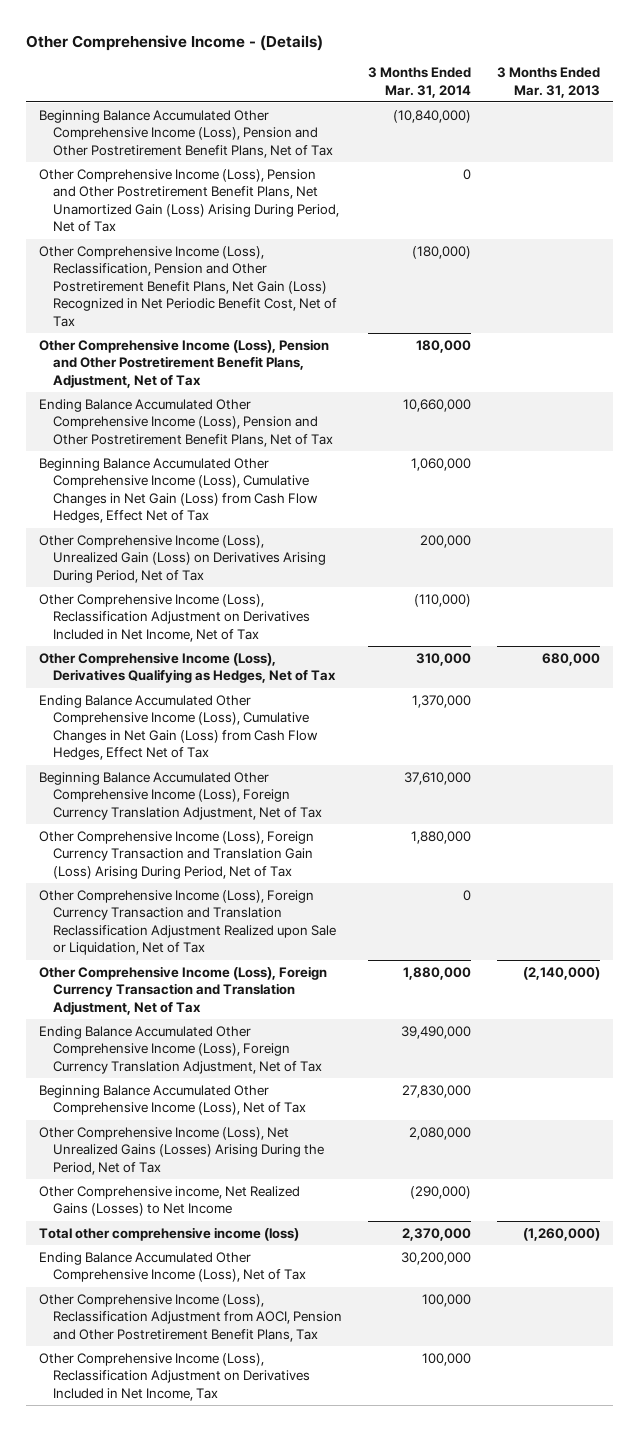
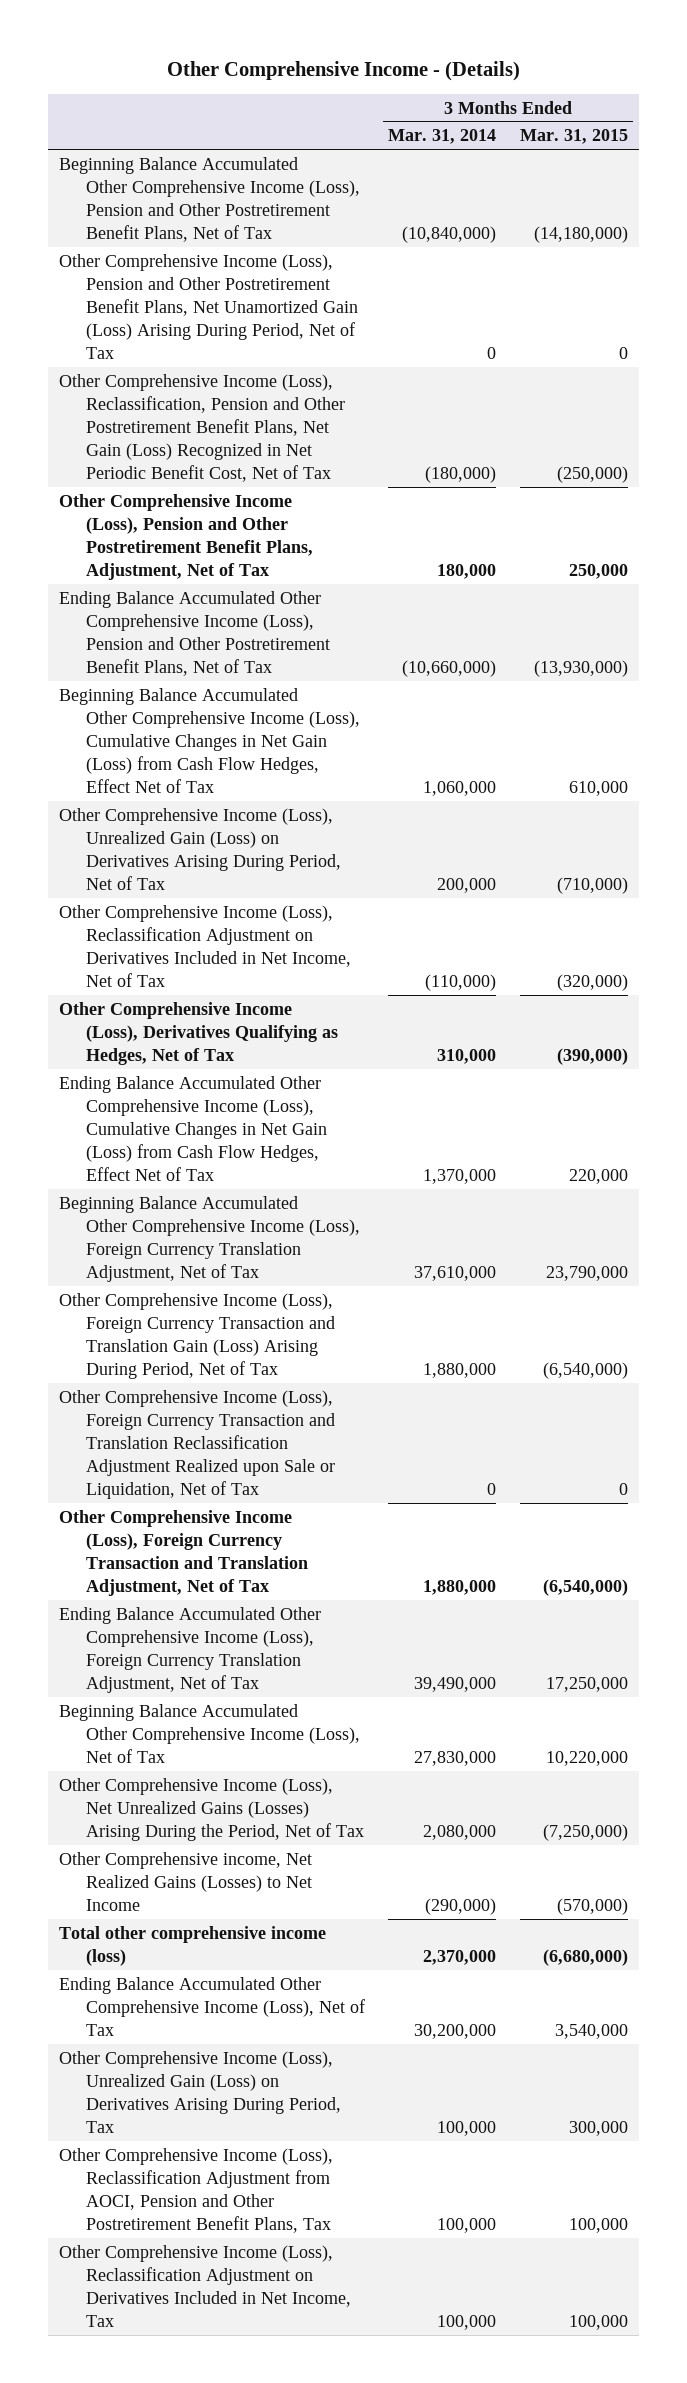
- | 3 Months Ended Mar. 31, 2014 | 3 Months Ended Mar. 31, 2013
+ | 3 Months Ended Mar. 31, 2014 | 3 Months Ended Mar. 31, 2015
- Ending Balance Accumulated Other Comprehensive Income (Loss), Pension and Other Postretirement Benefit Plans, Net of Tax | 10,660,000 |
+ Ending Balance Accumulated Other Comprehensive Income (Loss), Pension and Other Postretirement Benefit Plans, Net of Tax | (10,660,000) | (13,930,000)
+ Other Comprehensive Income (Loss), Unrealized Gain (Loss) on Derivatives Arising During Period, Tax | 100,000 | 300,000

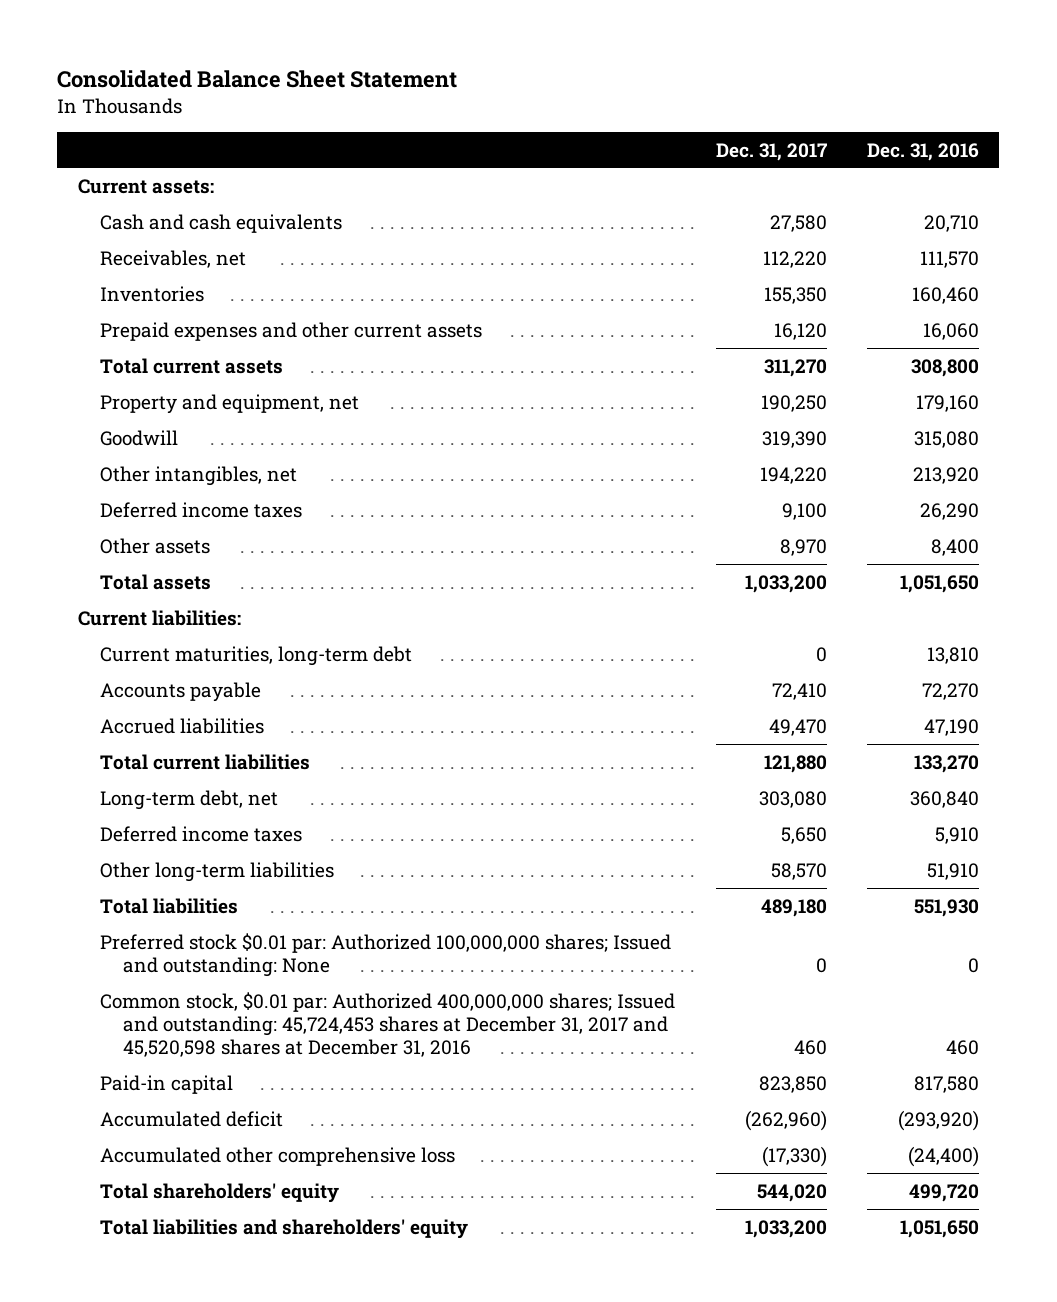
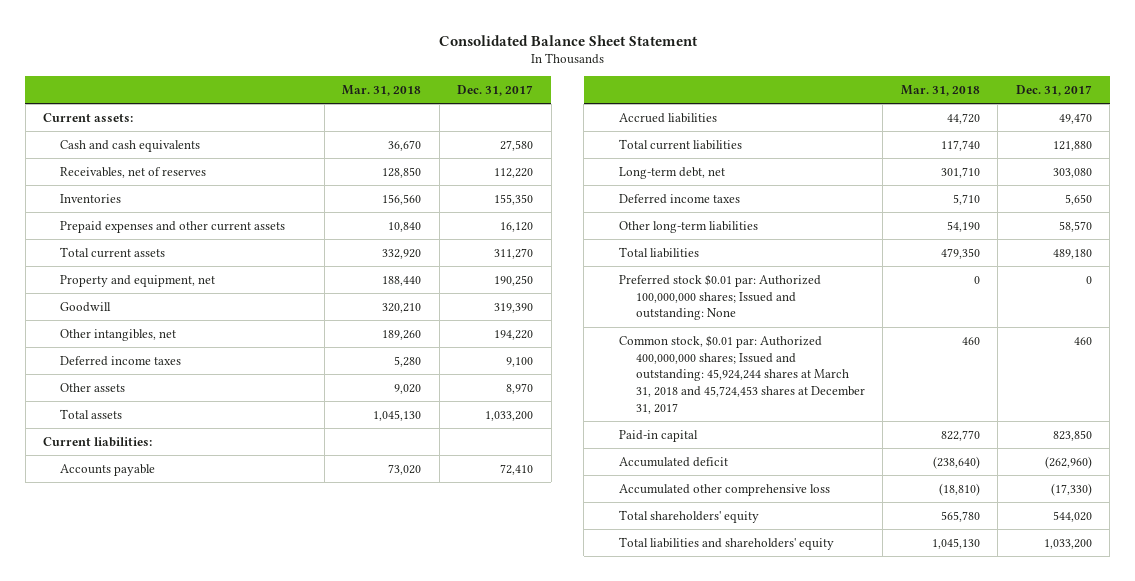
- | Dec. 31, 2017 | Dec. 31, 2016
+ | Mar. 31, 2018 | Dec. 31, 2017
- Receivables, net | 112,220 | 111,570
+ Receivables, net of reserves | 128,850 | 112,220
- Current maturities, long-term debt | 0 | 13,810
- Common stock, $0.01 par: Authorized 400,000,000 shares; Issued and outstanding: 45,724,453 shares at December 31, 2017 and 45,520,598 shares at December 31, 2016 | 460 | 460
+ Common stock, $0.01 par: Authorized 400,000,000 shares; Issued and outstanding: 45,924,244 shares at March 31, 2018 and 45,724,453 shares at December 31, 2017 | 460 | 460

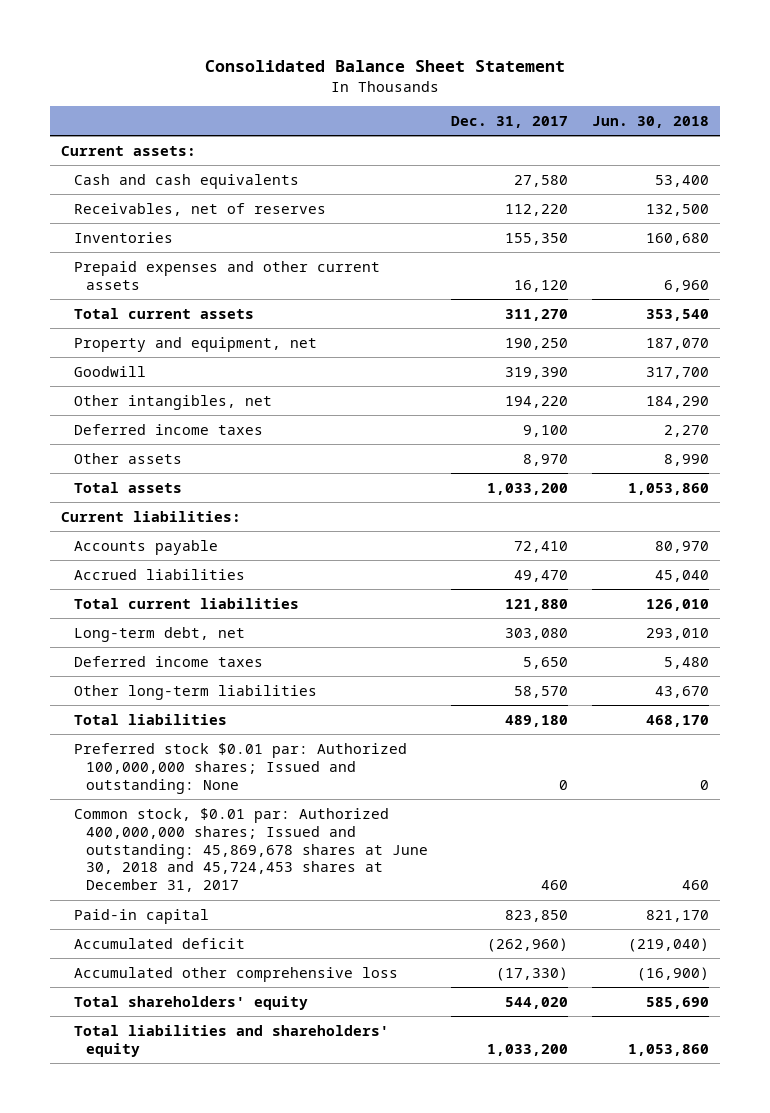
- | Mar. 31, 2018 | Dec. 31, 2017
+ | Dec. 31, 2017 | Jun. 30, 2018
- Common stock, $0.01 par: Authorized 400,000,000 shares; Issued and outstanding: 45,924,244 shares at March 31, 2018 and 45,724,453 shares at December 31, 2017 | 460 | 460
+ Common stock, $0.01 par: Authorized 400,000,000 shares; Issued and outstanding: 45,869,678 shares at June 30, 2018 and 45,724,453 shares at December 31, 2017 | 460 | 460

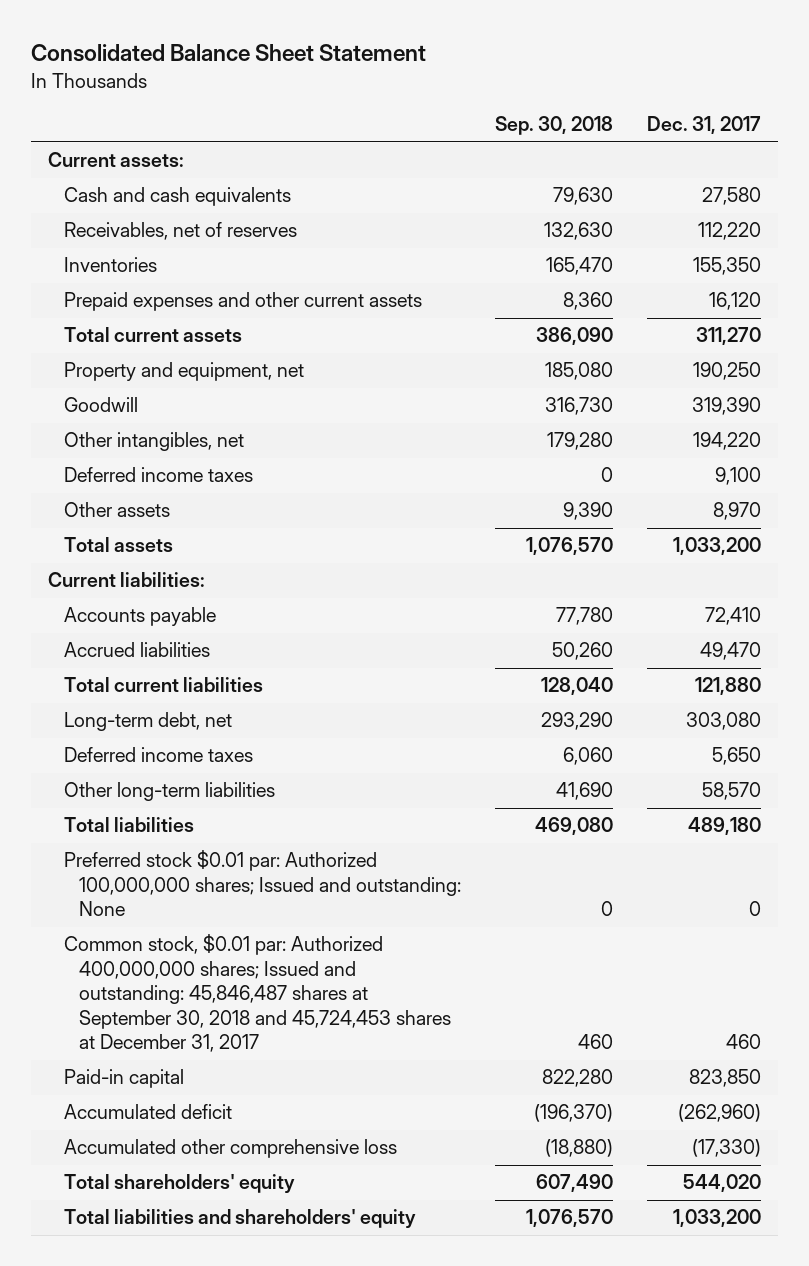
- | Dec. 31, 2017 | Jun. 30, 2018
+ | Sep. 30, 2018 | Dec. 31, 2017
- Common stock, $0.01 par: Authorized 400,000,000 shares; Issued and outstanding: 45,869,678 shares at June 30, 2018 and 45,724,453 shares at December 31, 2017 | 460 | 460
+ Common stock, $0.01 par: Authorized 400,000,000 shares; Issued and outstanding: 45,846,487 shares at September 30, 2018 and 45,724,453 shares at December 31, 2017 | 460 | 460

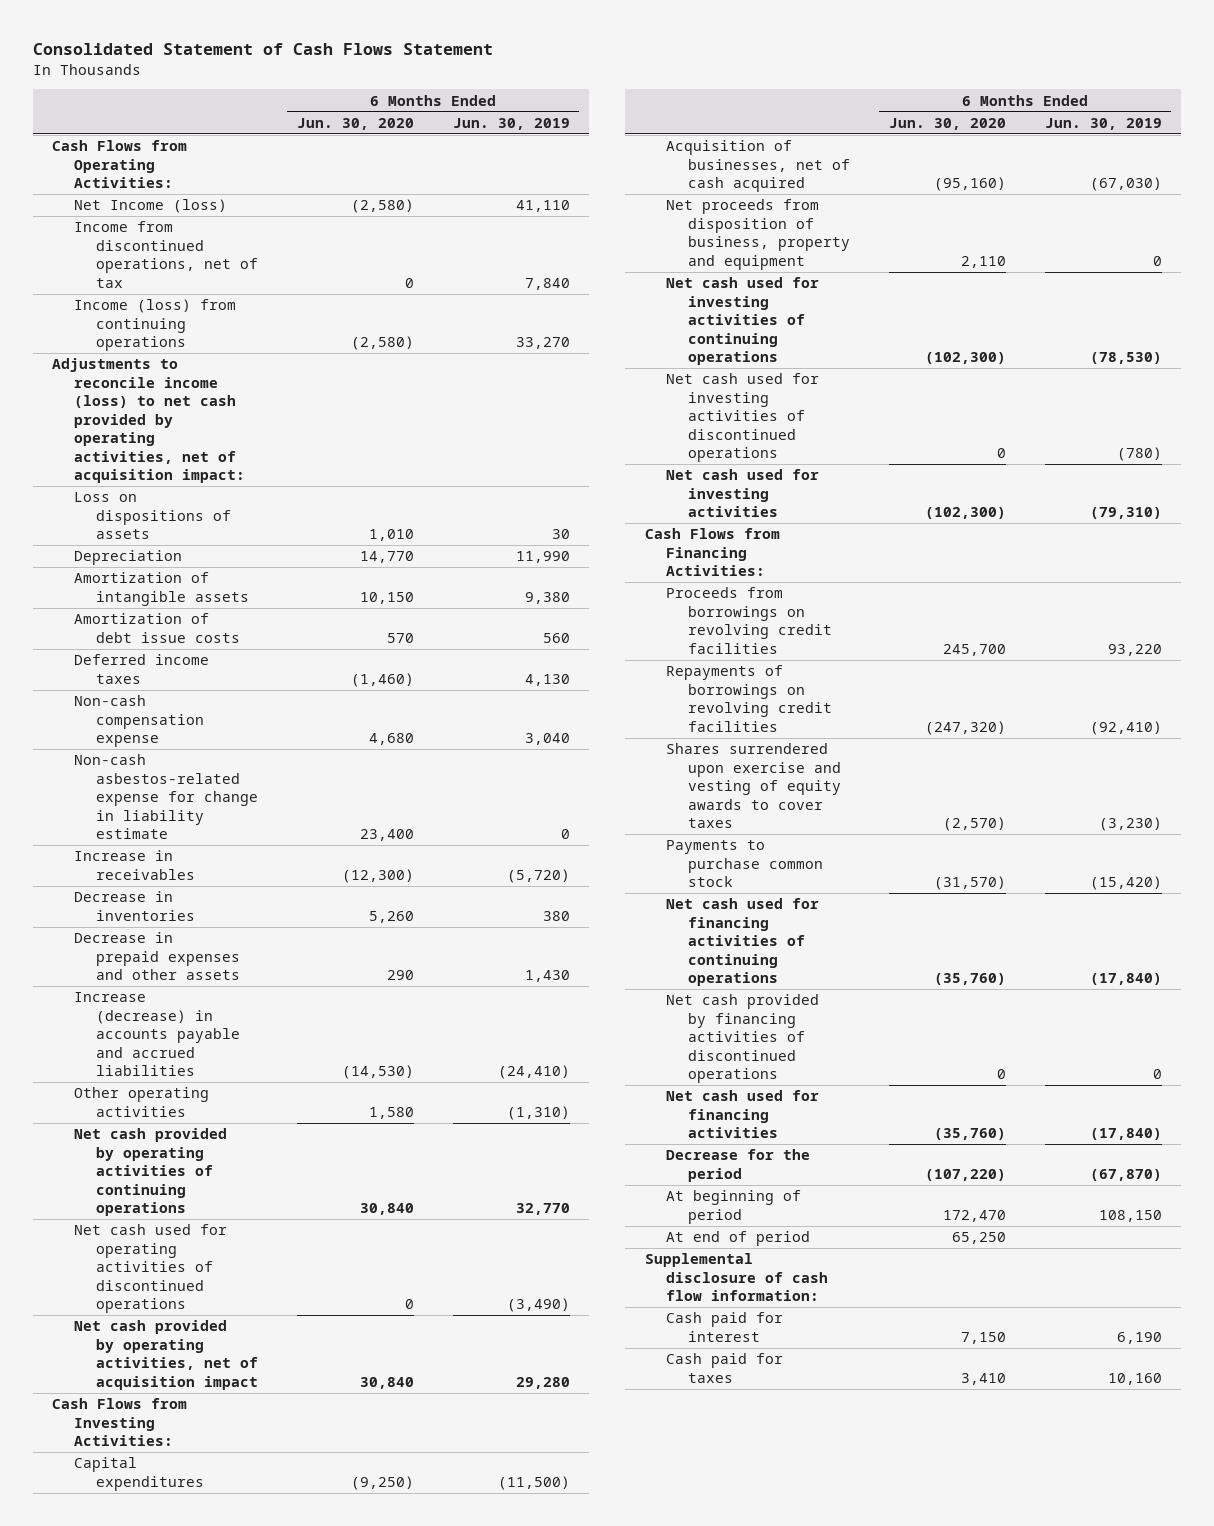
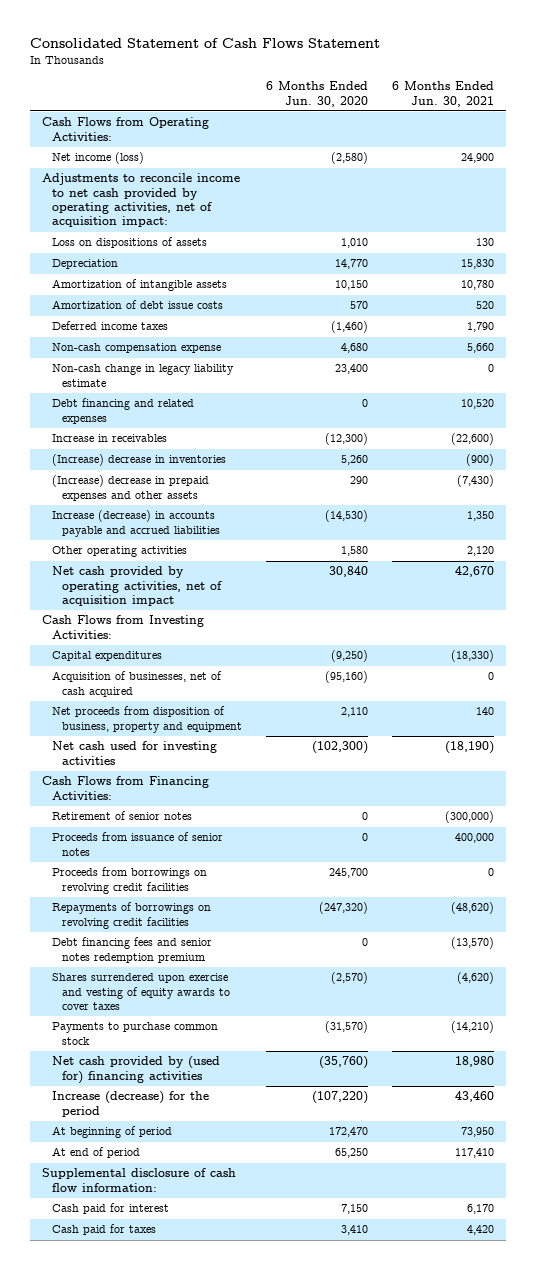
- | 6 Months Ended Jun. 30, 2020 | 6 Months Ended Jun. 30, 2019
+ | 6 Months Ended Jun. 30, 2020 | 6 Months Ended Jun. 30, 2021
- Net Income (loss) | (2,580) | 41,110
- Income from discontinued operations, net of tax | 0 | 7,840
- Income (loss) from continuing operations | (2,580) | 33,270
- Adjustments to reconcile income (loss) to net cash provided by operating activities, net of acquisition impact:
+ Net income (loss) | (2,580) | 24,900
+ Adjustments to reconcile income to net cash provided by operating activities, net of acquisition impact:
- Non-cash asbestos-related expense for change in liability estimate | 23,400 | 0
+ Non-cash change in legacy liability estimate | 23,400 | 0
+ Debt financing and related expenses | 0 | 10,520
- Decrease in inventories | 5,260 | 380
- Decrease in prepaid expenses and other assets | 290 | 1,430
+ (Increase) decrease in inventories | 5,260 | (900)
+ (Increase) decrease in prepaid expenses and other assets | 290 | (7,430)
- Net cash provided by operating activities of continuing operations | 30,840 | 32,770
- Net cash used for operating activities of discontinued operations | 0 | (3,490)
- Net cash used for investing activities of continuing operations | (102,300) | (78,530)
- Net cash used for investing activities of discontinued operations | 0 | (780)
+ Retirement of senior notes | 0 | (300,000)
+ Proceeds from issuance of senior notes | 0 | 400,000
+ Debt financing fees and senior notes redemption premium | 0 | (13,570)
- Net cash used for financing activities of continuing operations | (35,760) | (17,840)
- Net cash provided by financing activities of discontinued operations | 0 | 0
- Net cash used for financing activities | (35,760) | (17,840)
- Decrease for the period | (107,220) | (67,870)
+ Net cash provided by (used for) financing activities | (35,760) | 18,980
+ Increase (decrease) for the period | (107,220) | 43,460

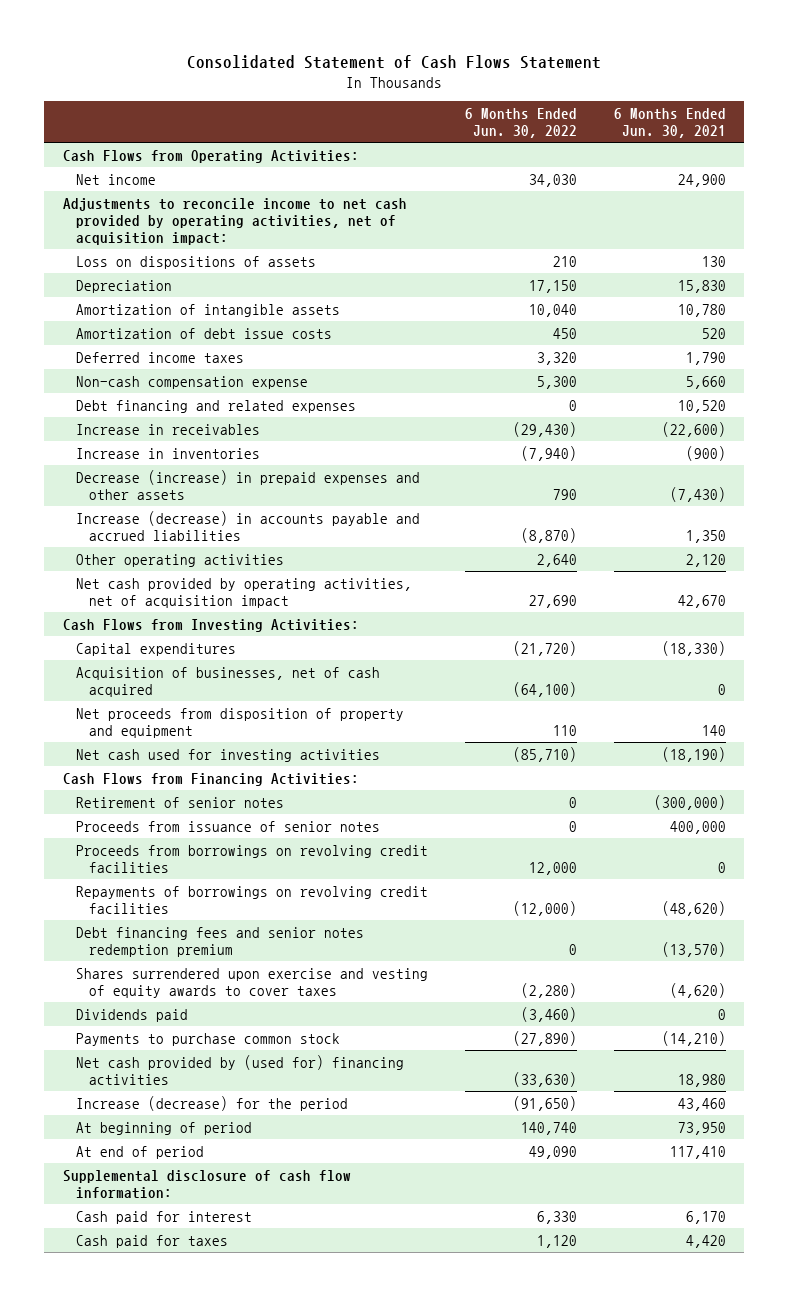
- | 6 Months Ended Jun. 30, 2020 | 6 Months Ended Jun. 30, 2021
+ | 6 Months Ended Jun. 30, 2022 | 6 Months Ended Jun. 30, 2021
- Net income (loss) | (2,580) | 24,900
+ Net income | 34,030 | 24,900
- Non-cash change in legacy liability estimate | 23,400 | 0
- (Increase) decrease in inventories | 5,260 | (900)
- (Increase) decrease in prepaid expenses and other assets | 290 | (7,430)
+ Increase in inventories | (7,940) | (900)
+ Decrease (increase) in prepaid expenses and other assets | 790 | (7,430)
- Net proceeds from disposition of business, property and equipment | 2,110 | 140
+ Net proceeds from disposition of property and equipment | 110 | 140
+ Dividends paid | (3,460) | 0

